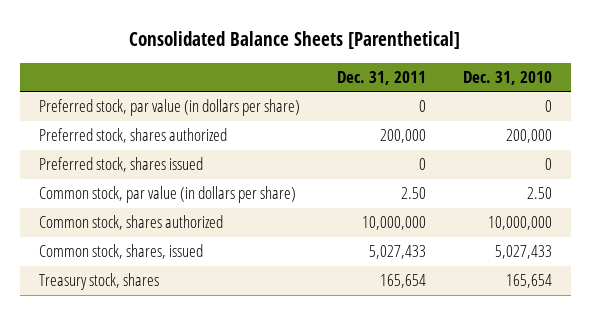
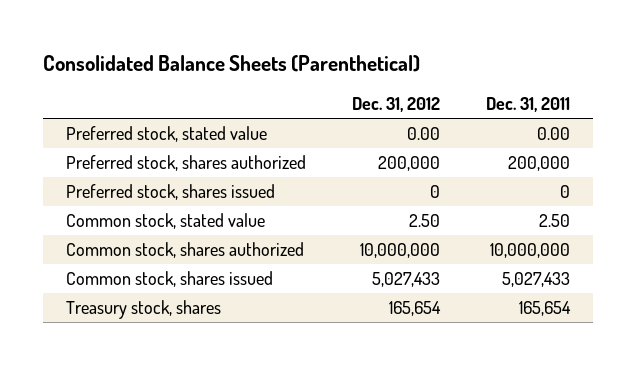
- Consolidated Balance Sheets [Parenthetical]
+ Consolidated Balance Sheets (Parenthetical)
- | Dec. 31, 2011 | Dec. 31, 2010
+ | Dec. 31, 2012 | Dec. 31, 2011
- Preferred stock, par value (in dollars per share) | 0 | 0
+ Preferred stock, stated value | 0.00 | 0.00
- Common stock, par value (in dollars per share) | 2.50 | 2.50
+ Common stock, stated value | 2.50 | 2.50
- Common stock, shares, issued | 5,027,433 | 5,027,433
+ Common stock, shares issued | 5,027,433 | 5,027,433

